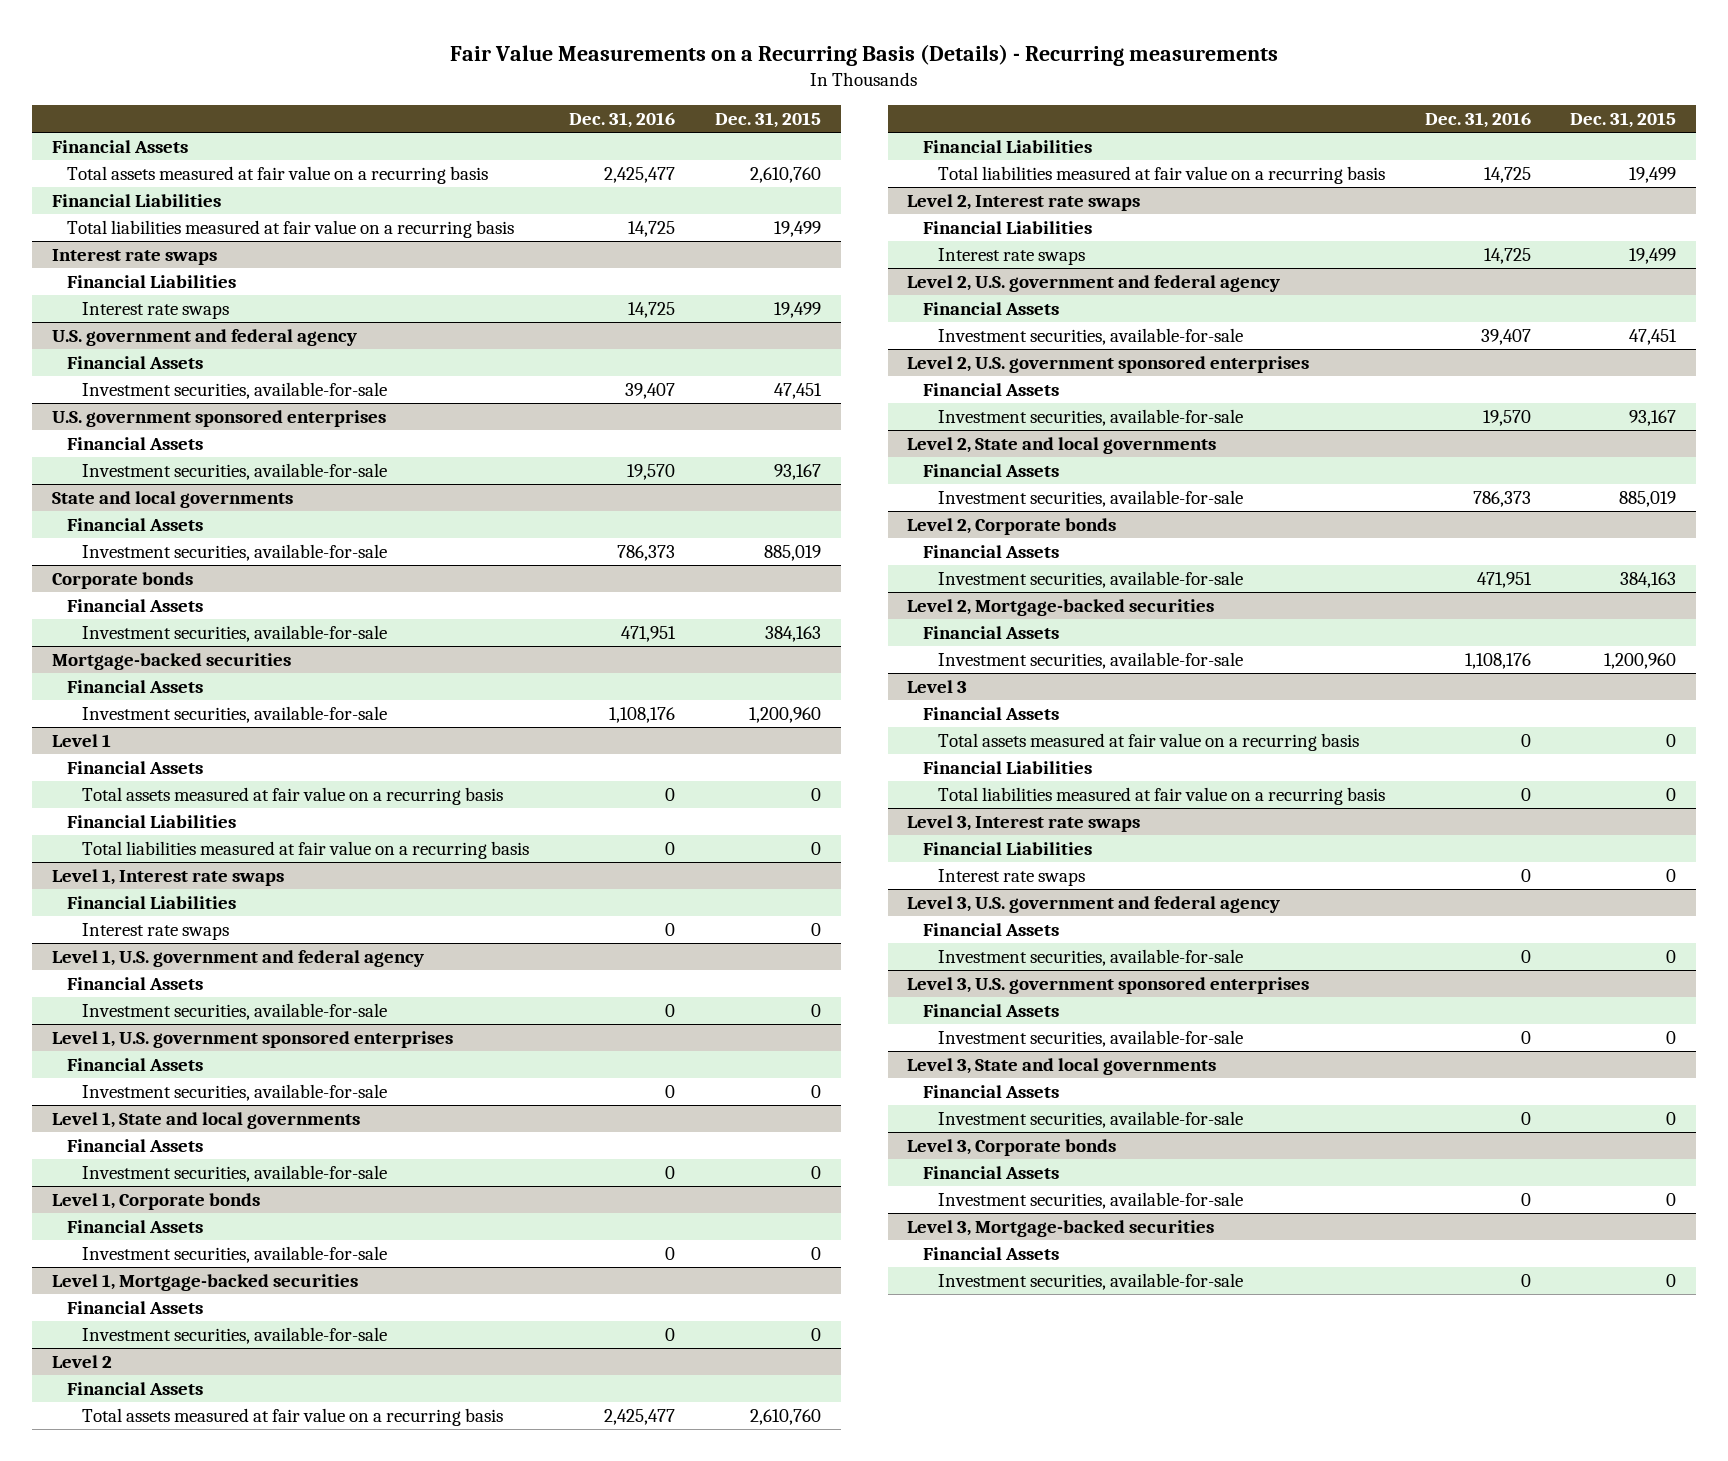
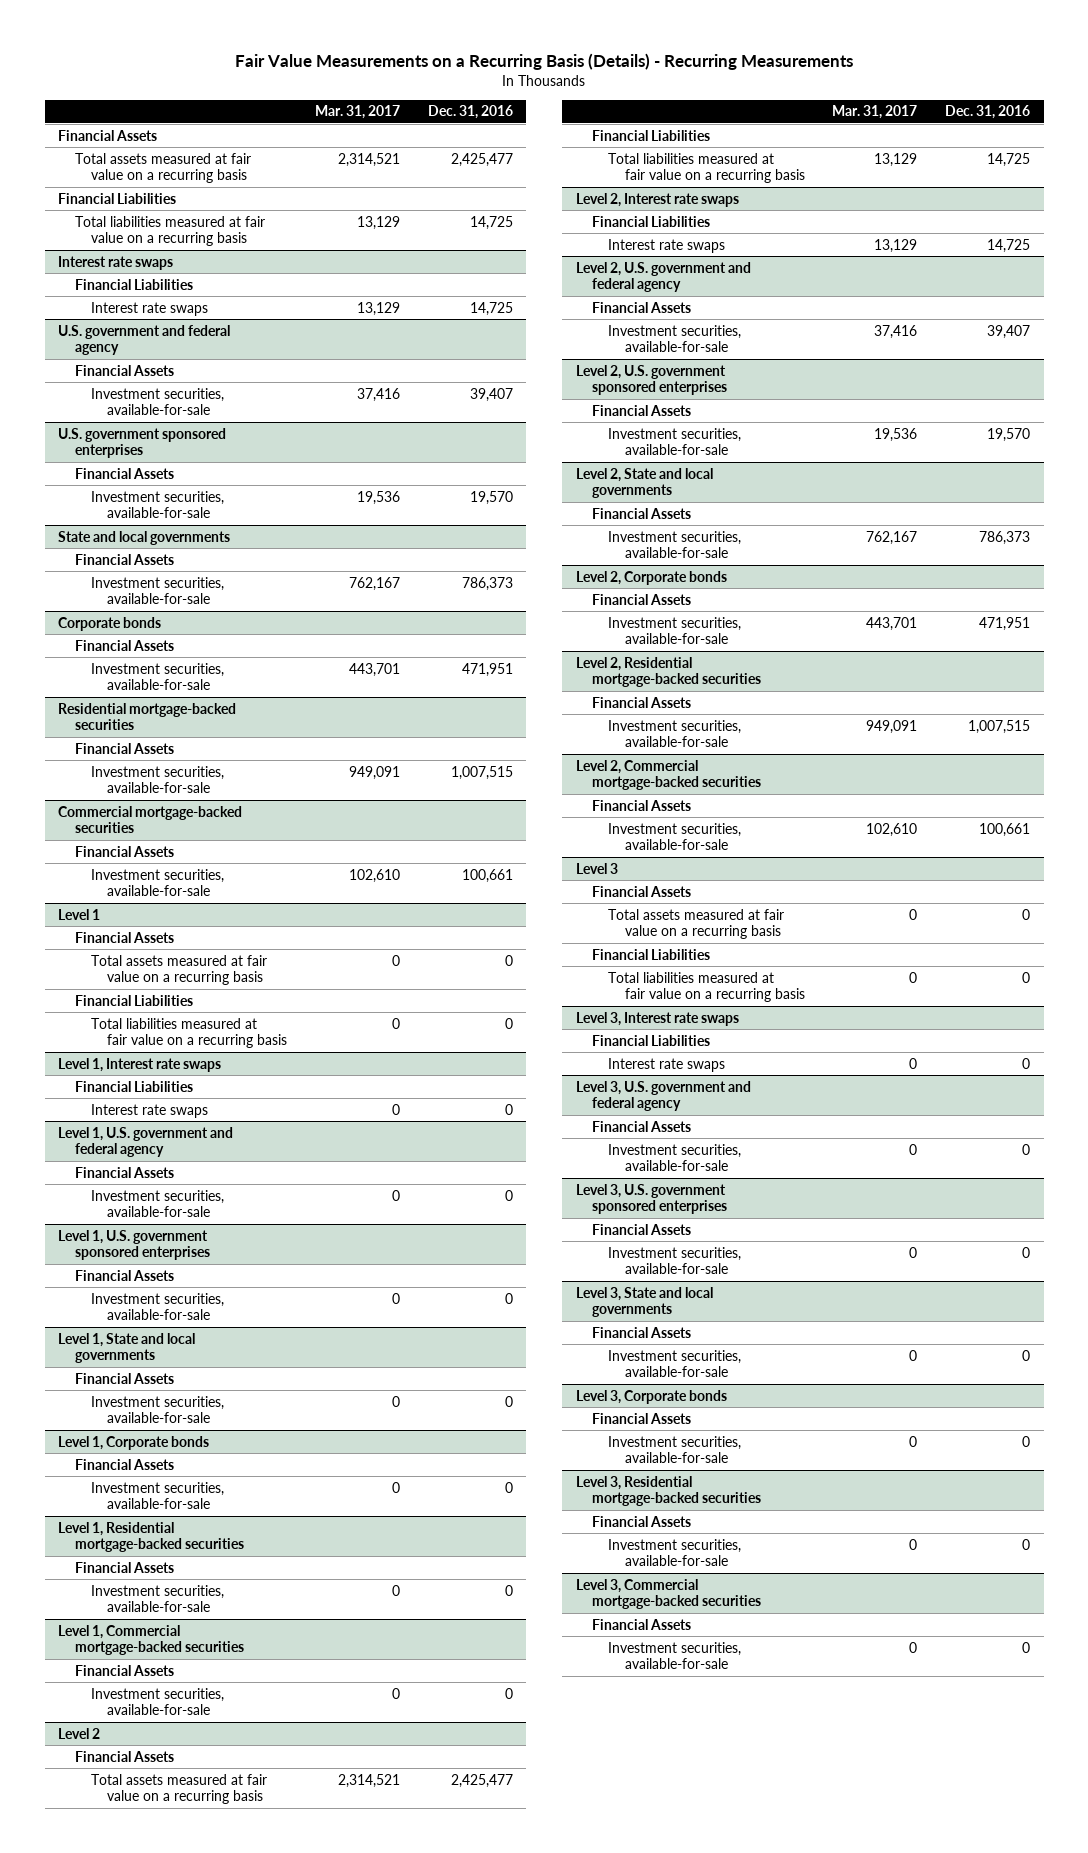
- Fair Value Measurements on a Recurring Basis (Details) - Recurring measurements
+ Fair Value Measurements on a Recurring Basis (Details) - Recurring Measurements
- | Dec. 31, 2016 | Dec. 31, 2015
+ | Mar. 31, 2017 | Dec. 31, 2016
- Mortgage-backed securities
+ Residential mortgage-backed securities
- Investment securities, available-for-sale | 1,108,176 | 1,200,960
+ Investment securities, available-for-sale | 949,091 | 1,007,515
+ Commercial mortgage-backed securities
+ Financial Assets
+ Investment securities, available-for-sale | 102,610 | 100,661
- Level 1, Mortgage-backed securities
+ Level 1, Residential mortgage-backed securities
+ Level 1, Commercial mortgage-backed securities
+ Financial Assets
+ Investment securities, available-for-sale | 0 | 0
- Level 2, Mortgage-backed securities
+ Level 2, Residential mortgage-backed securities
- Investment securities, available-for-sale | 1,108,176 | 1,200,960
+ Investment securities, available-for-sale | 949,091 | 1,007,515
+ Level 2, Commercial mortgage-backed securities
+ Financial Assets
+ Investment securities, available-for-sale | 102,610 | 100,661
- Level 3, Mortgage-backed securities
+ Level 3, Residential mortgage-backed securities
+ Level 3, Commercial mortgage-backed securities
+ Financial Assets
+ Investment securities, available-for-sale | 0 | 0

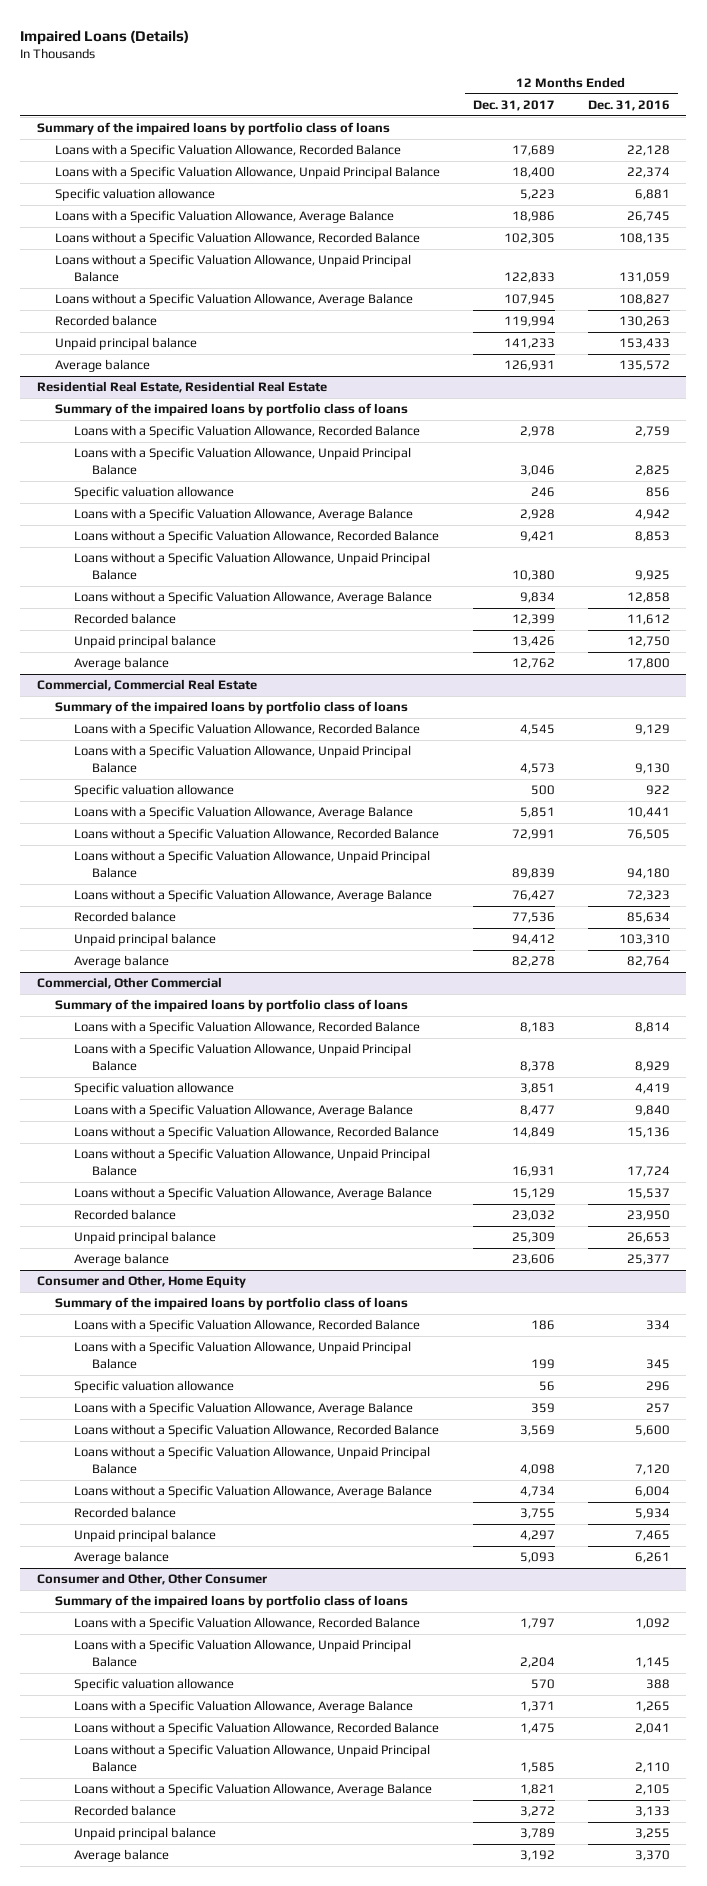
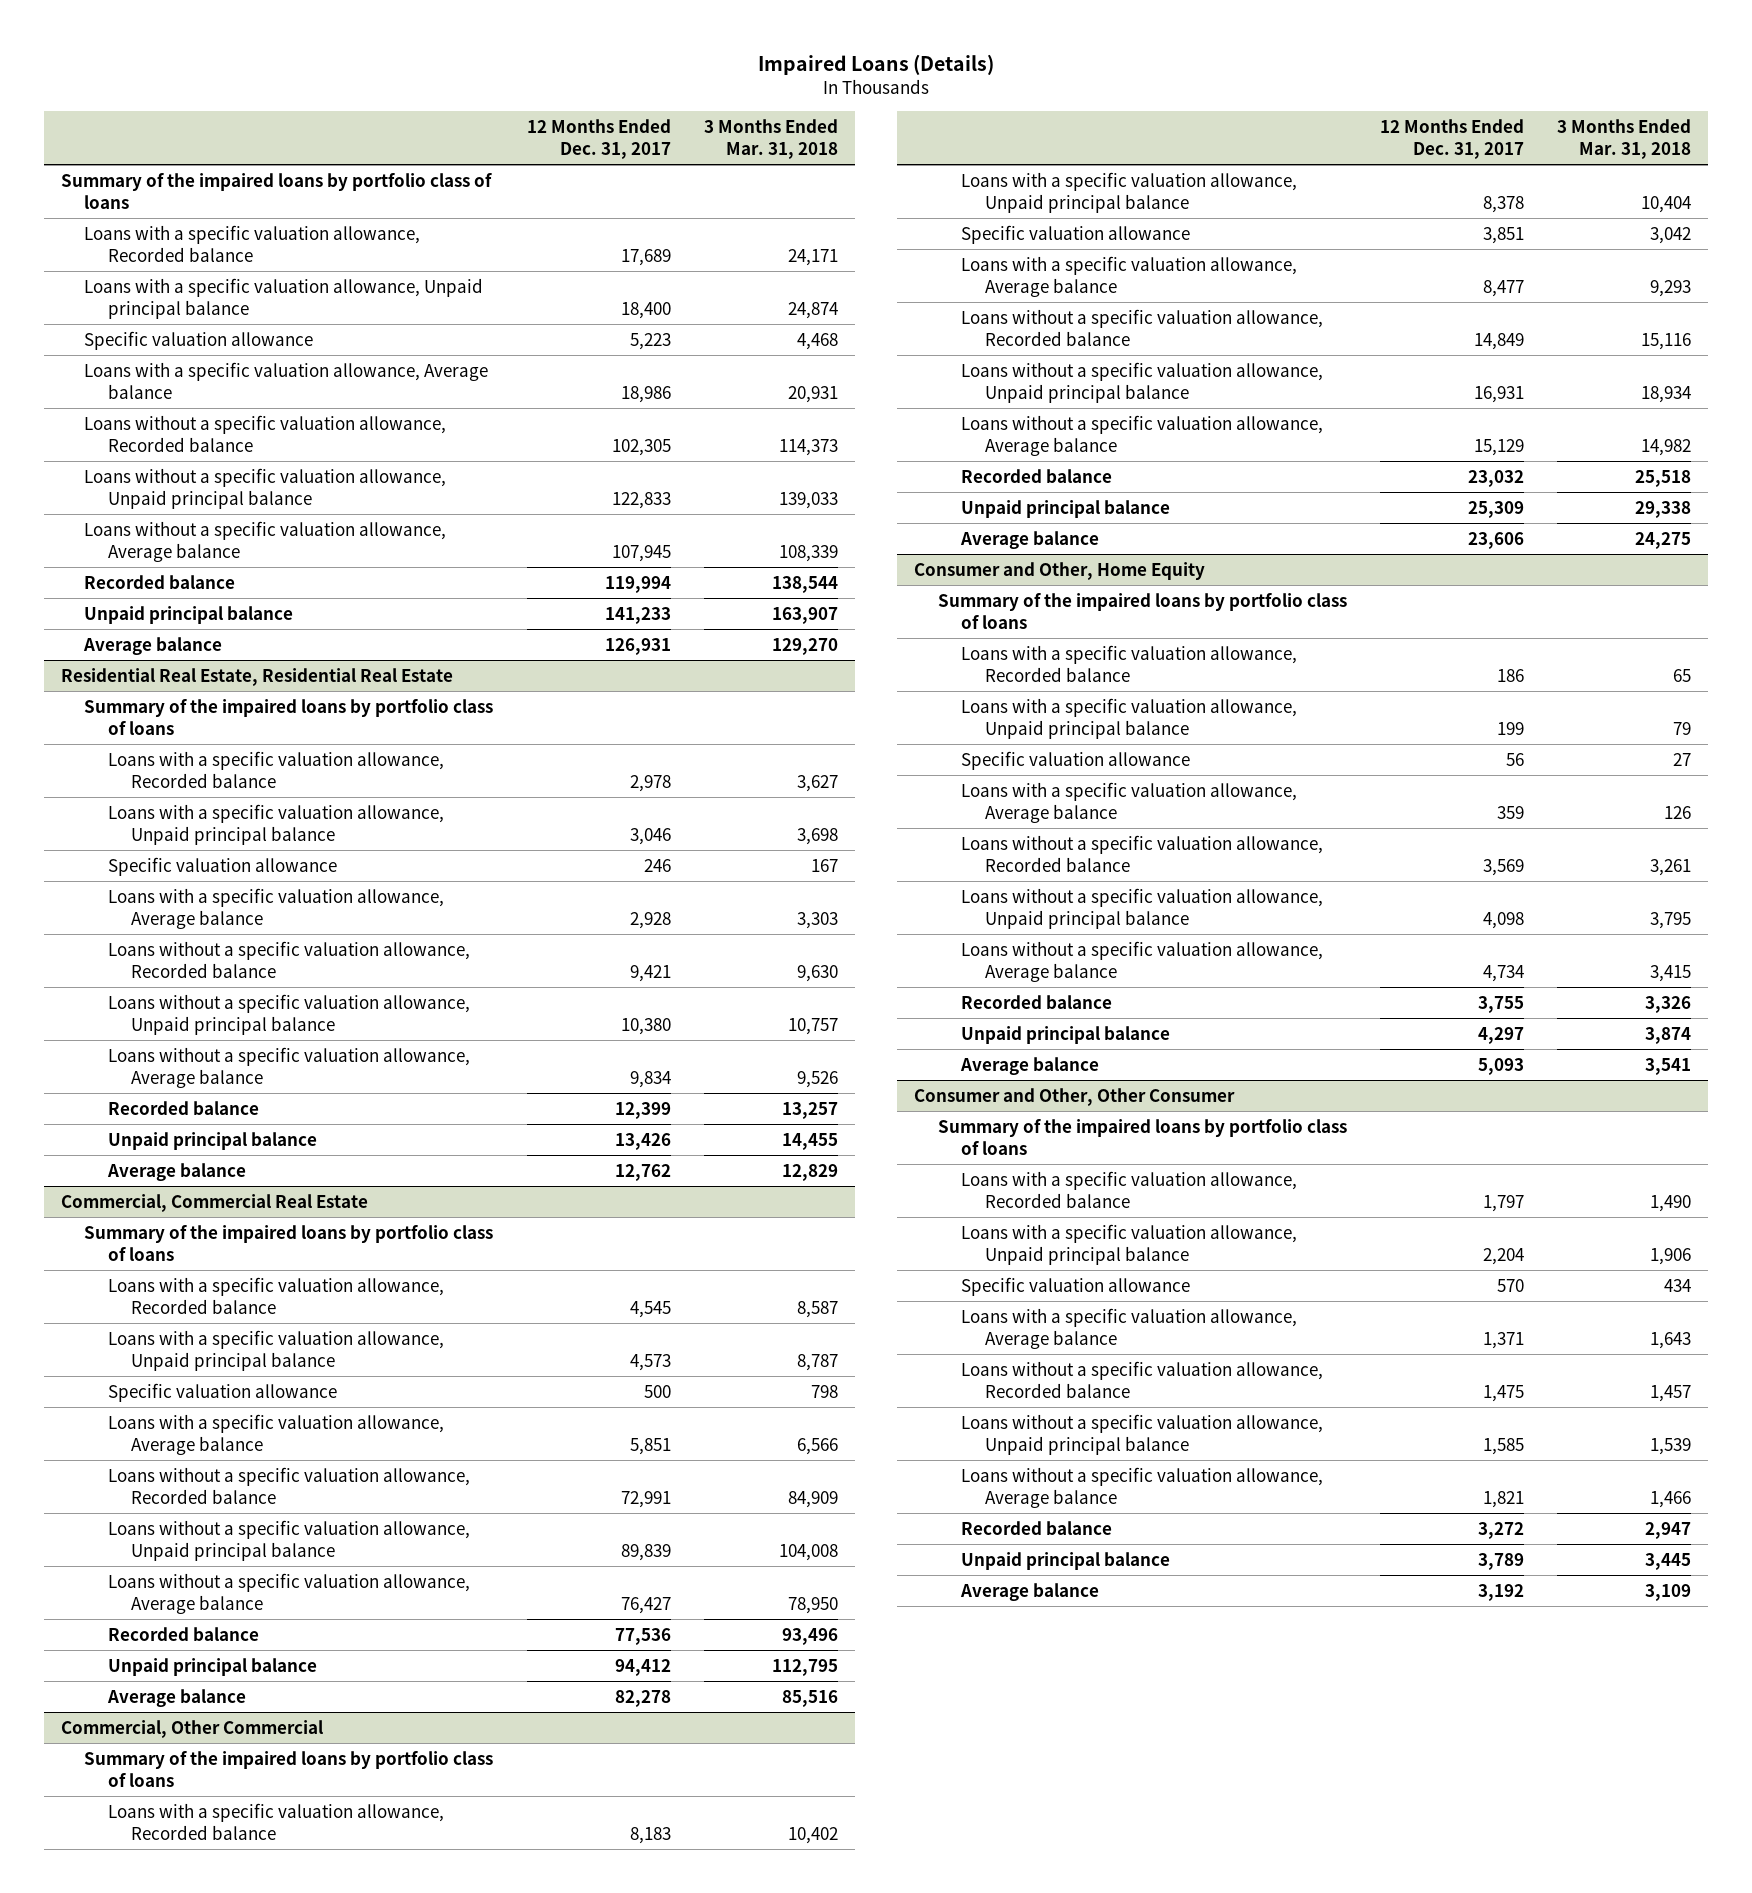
- | 12 Months Ended Dec. 31, 2017 | 12 Months Ended Dec. 31, 2016
+ | 12 Months Ended Dec. 31, 2017 | 3 Months Ended Mar. 31, 2018
- Loans with a Specific Valuation Allowance, Recorded Balance | 17,689 | 22,128
- Loans with a Specific Valuation Allowance, Unpaid Principal Balance | 18,400 | 22,374
+ Loans with a specific valuation allowance, Recorded balance | 17,689 | 24,171
+ Loans with a specific valuation allowance, Unpaid principal balance | 18,400 | 24,874
- Loans with a Specific Valuation Allowance, Average Balance | 18,986 | 26,745
- Loans without a Specific Valuation Allowance, Recorded Balance | 102,305 | 108,135
- Loans without a Specific Valuation Allowance, Unpaid Principal Balance | 122,833 | 131,059
- Loans without a Specific Valuation Allowance, Average Balance | 107,945 | 108,827
+ Loans with a specific valuation allowance, Average balance | 18,986 | 20,931
+ Loans without a specific valuation allowance, Recorded balance | 102,305 | 114,373
+ Loans without a specific valuation allowance, Unpaid principal balance | 122,833 | 139,033
+ Loans without a specific valuation allowance, Average balance | 107,945 | 108,339
@ Residential Real Estate, Residential Real Estate
- Loans with a Specific Valuation Allowance, Recorded Balance | 2,978 | 2,759
- Loans with a Specific Valuation Allowance, Unpaid Principal Balance | 3,046 | 2,825
+ Loans with a specific valuation allowance, Recorded balance | 2,978 | 3,627
+ Loans with a specific valuation allowance, Unpaid principal balance | 3,046 | 3,698
- Loans with a Specific Valuation Allowance, Average Balance | 2,928 | 4,942
- Loans without a Specific Valuation Allowance, Recorded Balance | 9,421 | 8,853
- Loans without a Specific Valuation Allowance, Unpaid Principal Balance | 10,380 | 9,925
- Loans without a Specific Valuation Allowance, Average Balance | 9,834 | 12,858
+ Loans with a specific valuation allowance, Average balance | 2,928 | 3,303
+ Loans without a specific valuation allowance, Recorded balance | 9,421 | 9,630
+ Loans without a specific valuation allowance, Unpaid principal balance | 10,380 | 10,757
+ Loans without a specific valuation allowance, Average balance | 9,834 | 9,526
@ Commercial, Commercial Real Estate
- Loans with a Specific Valuation Allowance, Recorded Balance | 4,545 | 9,129
- Loans with a Specific Valuation Allowance, Unpaid Principal Balance | 4,573 | 9,130
+ Loans with a specific valuation allowance, Recorded balance | 4,545 | 8,587
+ Loans with a specific valuation allowance, Unpaid principal balance | 4,573 | 8,787
- Loans with a Specific Valuation Allowance, Average Balance | 5,851 | 10,441
- Loans without a Specific Valuation Allowance, Recorded Balance | 72,991 | 76,505
- Loans without a Specific Valuation Allowance, Unpaid Principal Balance | 89,839 | 94,180
- Loans without a Specific Valuation Allowance, Average Balance | 76,427 | 72,323
+ Loans with a specific valuation allowance, Average balance | 5,851 | 6,566
+ Loans without a specific valuation allowance, Recorded balance | 72,991 | 84,909
+ Loans without a specific valuation allowance, Unpaid principal balance | 89,839 | 104,008
+ Loans without a specific valuation allowance, Average balance | 76,427 | 78,950
@ Commercial, Other Commercial
- Loans with a Specific Valuation Allowance, Recorded Balance | 8,183 | 8,814
- Loans with a Specific Valuation Allowance, Unpaid Principal Balance | 8,378 | 8,929
+ Loans with a specific valuation allowance, Recorded balance | 8,183 | 10,402
+ Loans with a specific valuation allowance, Unpaid principal balance | 8,378 | 10,404
- Loans with a Specific Valuation Allowance, Average Balance | 8,477 | 9,840
- Loans without a Specific Valuation Allowance, Recorded Balance | 14,849 | 15,136
- Loans without a Specific Valuation Allowance, Unpaid Principal Balance | 16,931 | 17,724
- Loans without a Specific Valuation Allowance, Average Balance | 15,129 | 15,537
+ Loans with a specific valuation allowance, Average balance | 8,477 | 9,293
+ Loans without a specific valuation allowance, Recorded balance | 14,849 | 15,116
+ Loans without a specific valuation allowance, Unpaid principal balance | 16,931 | 18,934
+ Loans without a specific valuation allowance, Average balance | 15,129 | 14,982
@ Consumer and Other, Home Equity
- Loans with a Specific Valuation Allowance, Recorded Balance | 186 | 334
- Loans with a Specific Valuation Allowance, Unpaid Principal Balance | 199 | 345
+ Loans with a specific valuation allowance, Recorded balance | 186 | 65
+ Loans with a specific valuation allowance, Unpaid principal balance | 199 | 79
- Loans with a Specific Valuation Allowance, Average Balance | 359 | 257
- Loans without a Specific Valuation Allowance, Recorded Balance | 3,569 | 5,600
- Loans without a Specific Valuation Allowance, Unpaid Principal Balance | 4,098 | 7,120
- Loans without a Specific Valuation Allowance, Average Balance | 4,734 | 6,004
+ Loans with a specific valuation allowance, Average balance | 359 | 126
+ Loans without a specific valuation allowance, Recorded balance | 3,569 | 3,261
+ Loans without a specific valuation allowance, Unpaid principal balance | 4,098 | 3,795
+ Loans without a specific valuation allowance, Average balance | 4,734 | 3,415
@ Consumer and Other, Other Consumer
- Loans with a Specific Valuation Allowance, Recorded Balance | 1,797 | 1,092
- Loans with a Specific Valuation Allowance, Unpaid Principal Balance | 2,204 | 1,145
+ Loans with a specific valuation allowance, Recorded balance | 1,797 | 1,490
+ Loans with a specific valuation allowance, Unpaid principal balance | 2,204 | 1,906
- Loans with a Specific Valuation Allowance, Average Balance | 1,371 | 1,265
- Loans without a Specific Valuation Allowance, Recorded Balance | 1,475 | 2,041
- Loans without a Specific Valuation Allowance, Unpaid Principal Balance | 1,585 | 2,110
- Loans without a Specific Valuation Allowance, Average Balance | 1,821 | 2,105
+ Loans with a specific valuation allowance, Average balance | 1,371 | 1,643
+ Loans without a specific valuation allowance, Recorded balance | 1,475 | 1,457
+ Loans without a specific valuation allowance, Unpaid principal balance | 1,585 | 1,539
+ Loans without a specific valuation allowance, Average balance | 1,821 | 1,466

